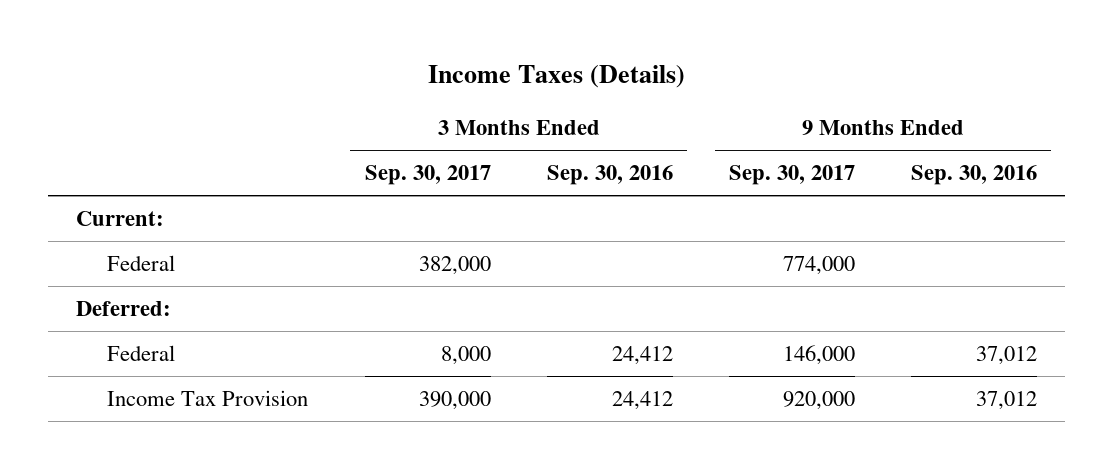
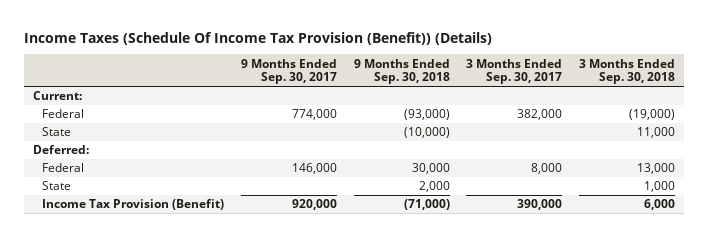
- Income Taxes (Details)
+ Income Taxes (Schedule Of Income Tax Provision (Benefit)) (Details)
- | 3 Months Ended Sep. 30, 2017 | 3 Months Ended Sep. 30, 2016 | 9 Months Ended Sep. 30, 2017 | 9 Months Ended Sep. 30, 2016
+ | 9 Months Ended Sep. 30, 2017 | 9 Months Ended Sep. 30, 2018 | 3 Months Ended Sep. 30, 2017 | 3 Months Ended Sep. 30, 2018
+ State | | (10,000) | | 11,000
- Income Tax Provision | 390,000 | 24,412 | 920,000 | 37,012
+ State | | 2,000 | | 1,000
+ Income Tax Provision (Benefit) | 920,000 | (71,000) | 390,000 | 6,000

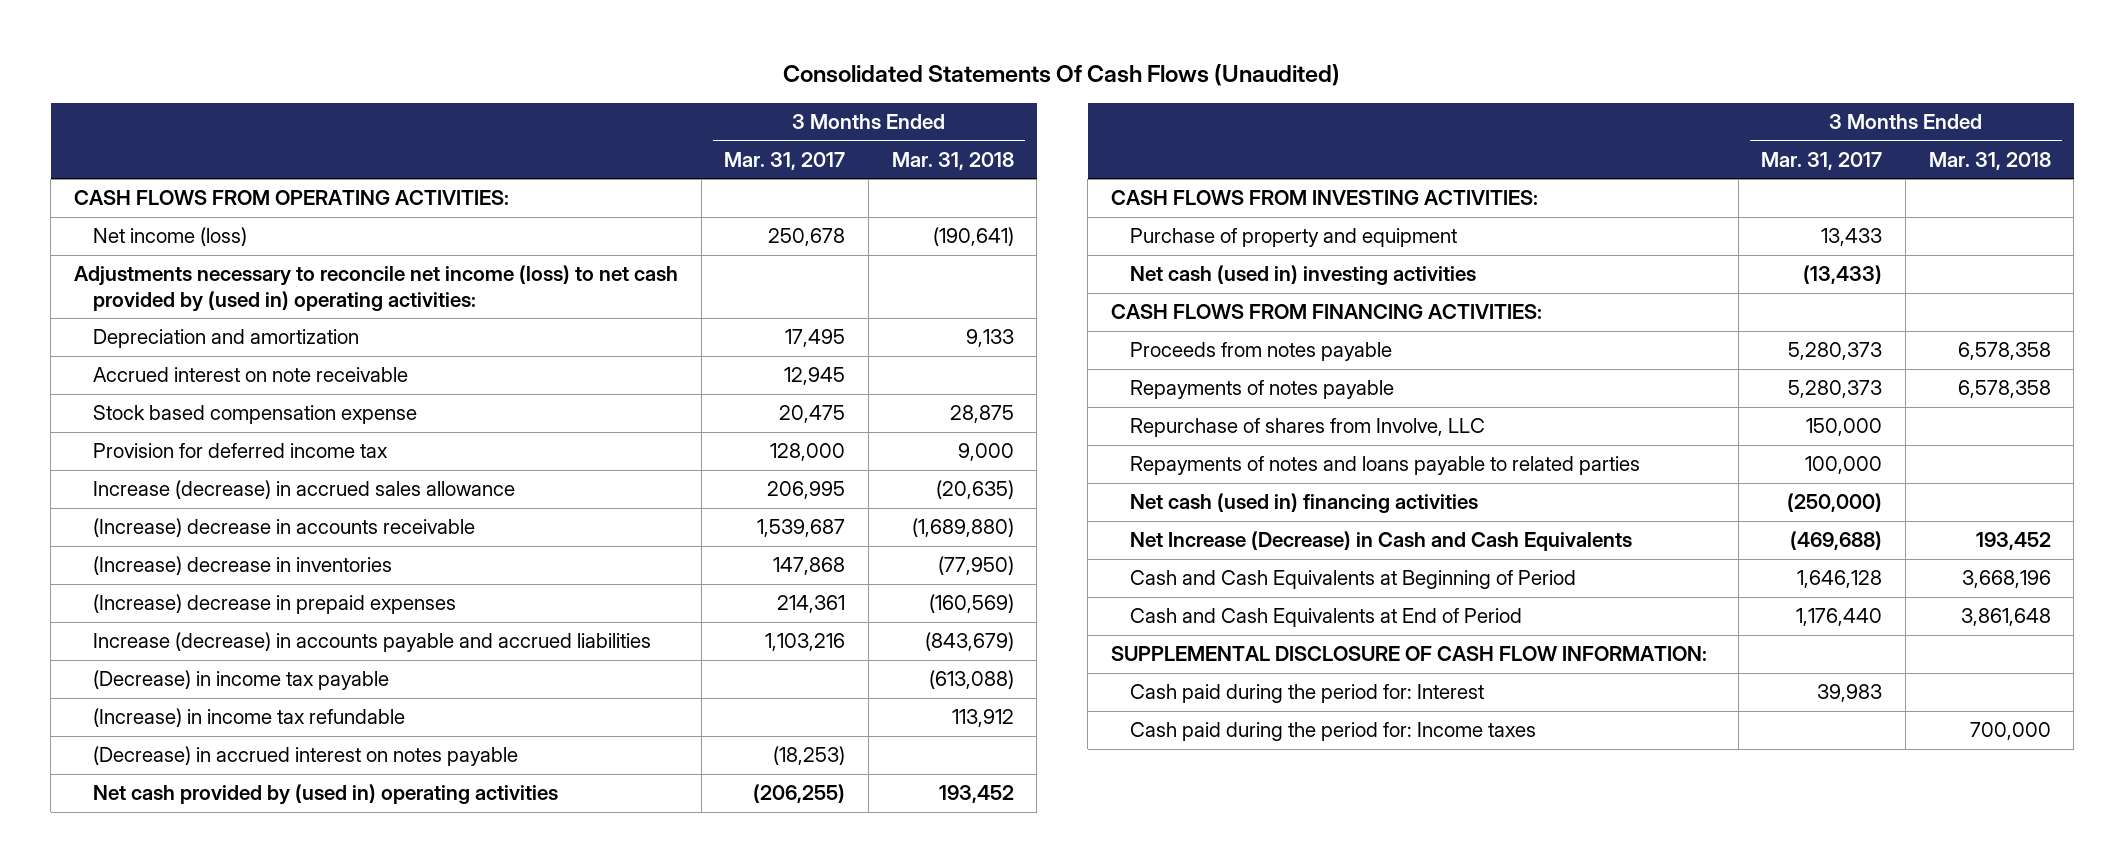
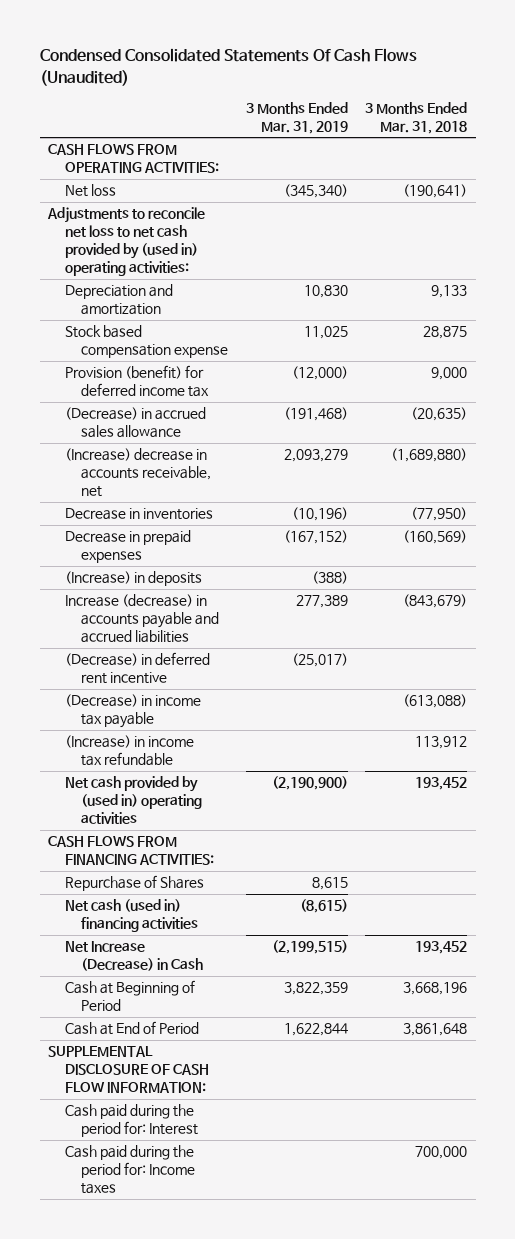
- Consolidated Statements Of Cash Flows (Unaudited)
+ Condensed Consolidated Statements Of Cash Flows (Unaudited)
- | 3 Months Ended Mar. 31, 2017 | 3 Months Ended Mar. 31, 2018
+ | 3 Months Ended Mar. 31, 2019 | 3 Months Ended Mar. 31, 2018
- Net income (loss) | 250,678 | (190,641)
- Adjustments necessary to reconcile net income (loss) to net cash provided by (used in) operating activities:
+ Net loss | (345,340) | (190,641)
+ Adjustments to reconcile net loss to net cash provided by (used in) operating activities:
- Accrued interest on note receivable | 12,945 |
- Provision for deferred income tax | 128,000 | 9,000
- Increase (decrease) in accrued sales allowance | 206,995 | (20,635)
- (Increase) decrease in accounts receivable | 1,539,687 | (1,689,880)
- (Increase) decrease in inventories | 147,868 | (77,950)
- (Increase) decrease in prepaid expenses | 214,361 | (160,569)
+ Provision (benefit) for deferred income tax | (12,000) | 9,000
+ (Decrease) in accrued sales allowance | (191,468) | (20,635)
+ (Increase) decrease in accounts receivable, net | 2,093,279 | (1,689,880)
+ Decrease in inventories | (10,196) | (77,950)
+ Decrease in prepaid expenses | (167,152) | (160,569)
+ (Increase) in deposits | (388) |
+ (Decrease) in deferred rent incentive | (25,017) |
- (Decrease) in accrued interest on notes payable | (18,253) |
- CASH FLOWS FROM INVESTING ACTIVITIES:
- Purchase of property and equipment | 13,433 |
- Net cash (used in) investing activities | (13,433) |
- Proceeds from notes payable | 5,280,373 | 6,578,358
- Repayments of notes payable | 5,280,373 | 6,578,358
- Repurchase of shares from Involve, LLC | 150,000 |
- Repayments of notes and loans payable to related parties | 100,000 |
+ Repurchase of Shares | 8,615 |
- Net Increase (Decrease) in Cash and Cash Equivalents | (469,688) | 193,452
- Cash and Cash Equivalents at Beginning of Period | 1,646,128 | 3,668,196
- Cash and Cash Equivalents at End of Period | 1,176,440 | 3,861,648
+ Net Increase (Decrease) in Cash | (2,199,515) | 193,452
+ Cash at Beginning of Period | 3,822,359 | 3,668,196
+ Cash at End of Period | 1,622,844 | 3,861,648

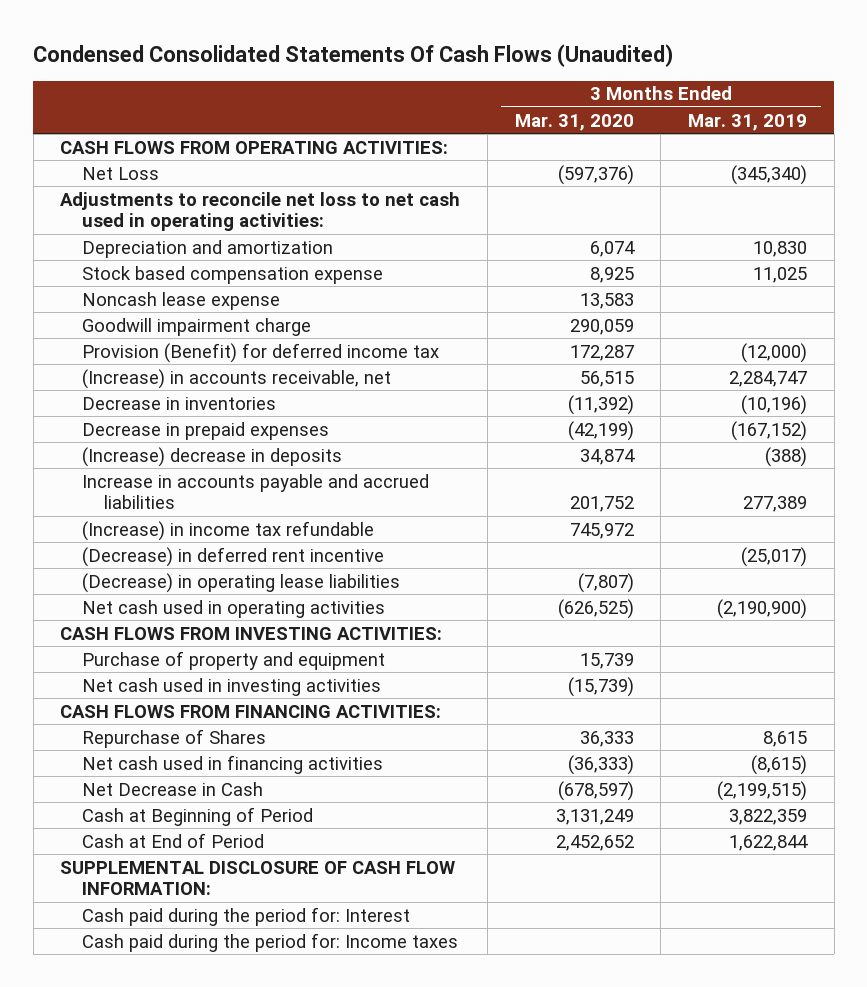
- | 3 Months Ended Mar. 31, 2019 | 3 Months Ended Mar. 31, 2018
+ | 3 Months Ended Mar. 31, 2020 | 3 Months Ended Mar. 31, 2019
- Net loss | (345,340) | (190,641)
- Adjustments to reconcile net loss to net cash provided by (used in) operating activities:
+ Net Loss | (597,376) | (345,340)
+ Adjustments to reconcile net loss to net cash used in operating activities:
- Provision (benefit) for deferred income tax | (12,000) | 9,000
- (Decrease) in accrued sales allowance | (191,468) | (20,635)
- (Increase) decrease in accounts receivable, net | 2,093,279 | (1,689,880)
+ Noncash lease expense | 13,583 |
+ Goodwill impairment charge | 290,059 |
+ Provision (Benefit) for deferred income tax | 172,287 | (12,000)
+ (Increase) in accounts receivable, net | 56,515 | 2,284,747
- (Increase) in deposits | (388) |
- Increase (decrease) in accounts payable and accrued liabilities | 277,389 | (843,679)
- (Decrease) in income tax payable | | (613,088)
+ (Increase) decrease in deposits | 34,874 | (388)
+ Increase in accounts payable and accrued liabilities | 201,752 | 277,389
- Net cash provided by (used in) operating activities | (2,190,900) | 193,452
moved down: (Decrease) in deferred rent incentive | | (25,017)
+ (Decrease) in operating lease liabilities | (7,807) |
+ Net cash used in operating activities | (626,525) | (2,190,900)
+ CASH FLOWS FROM INVESTING ACTIVITIES:
+ Purchase of property and equipment | 15,739 |
+ Net cash used in investing activities | (15,739) |
- Net cash (used in) financing activities | (8,615) |
- Net Increase (Decrease) in Cash | (2,199,515) | 193,452
+ Net cash used in financing activities | (36,333) | (8,615)
+ Net Decrease in Cash | (678,597) | (2,199,515)

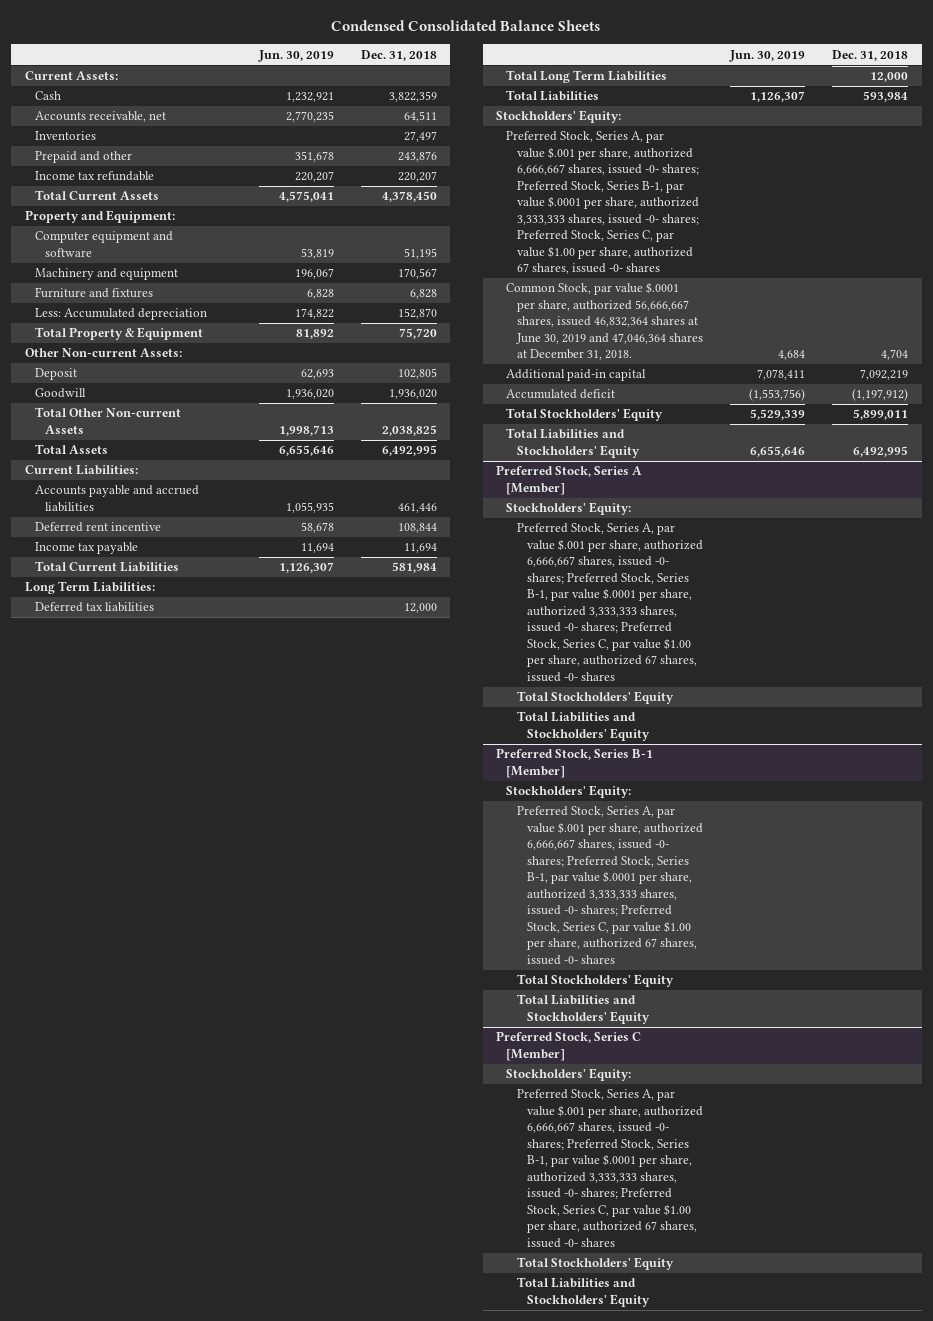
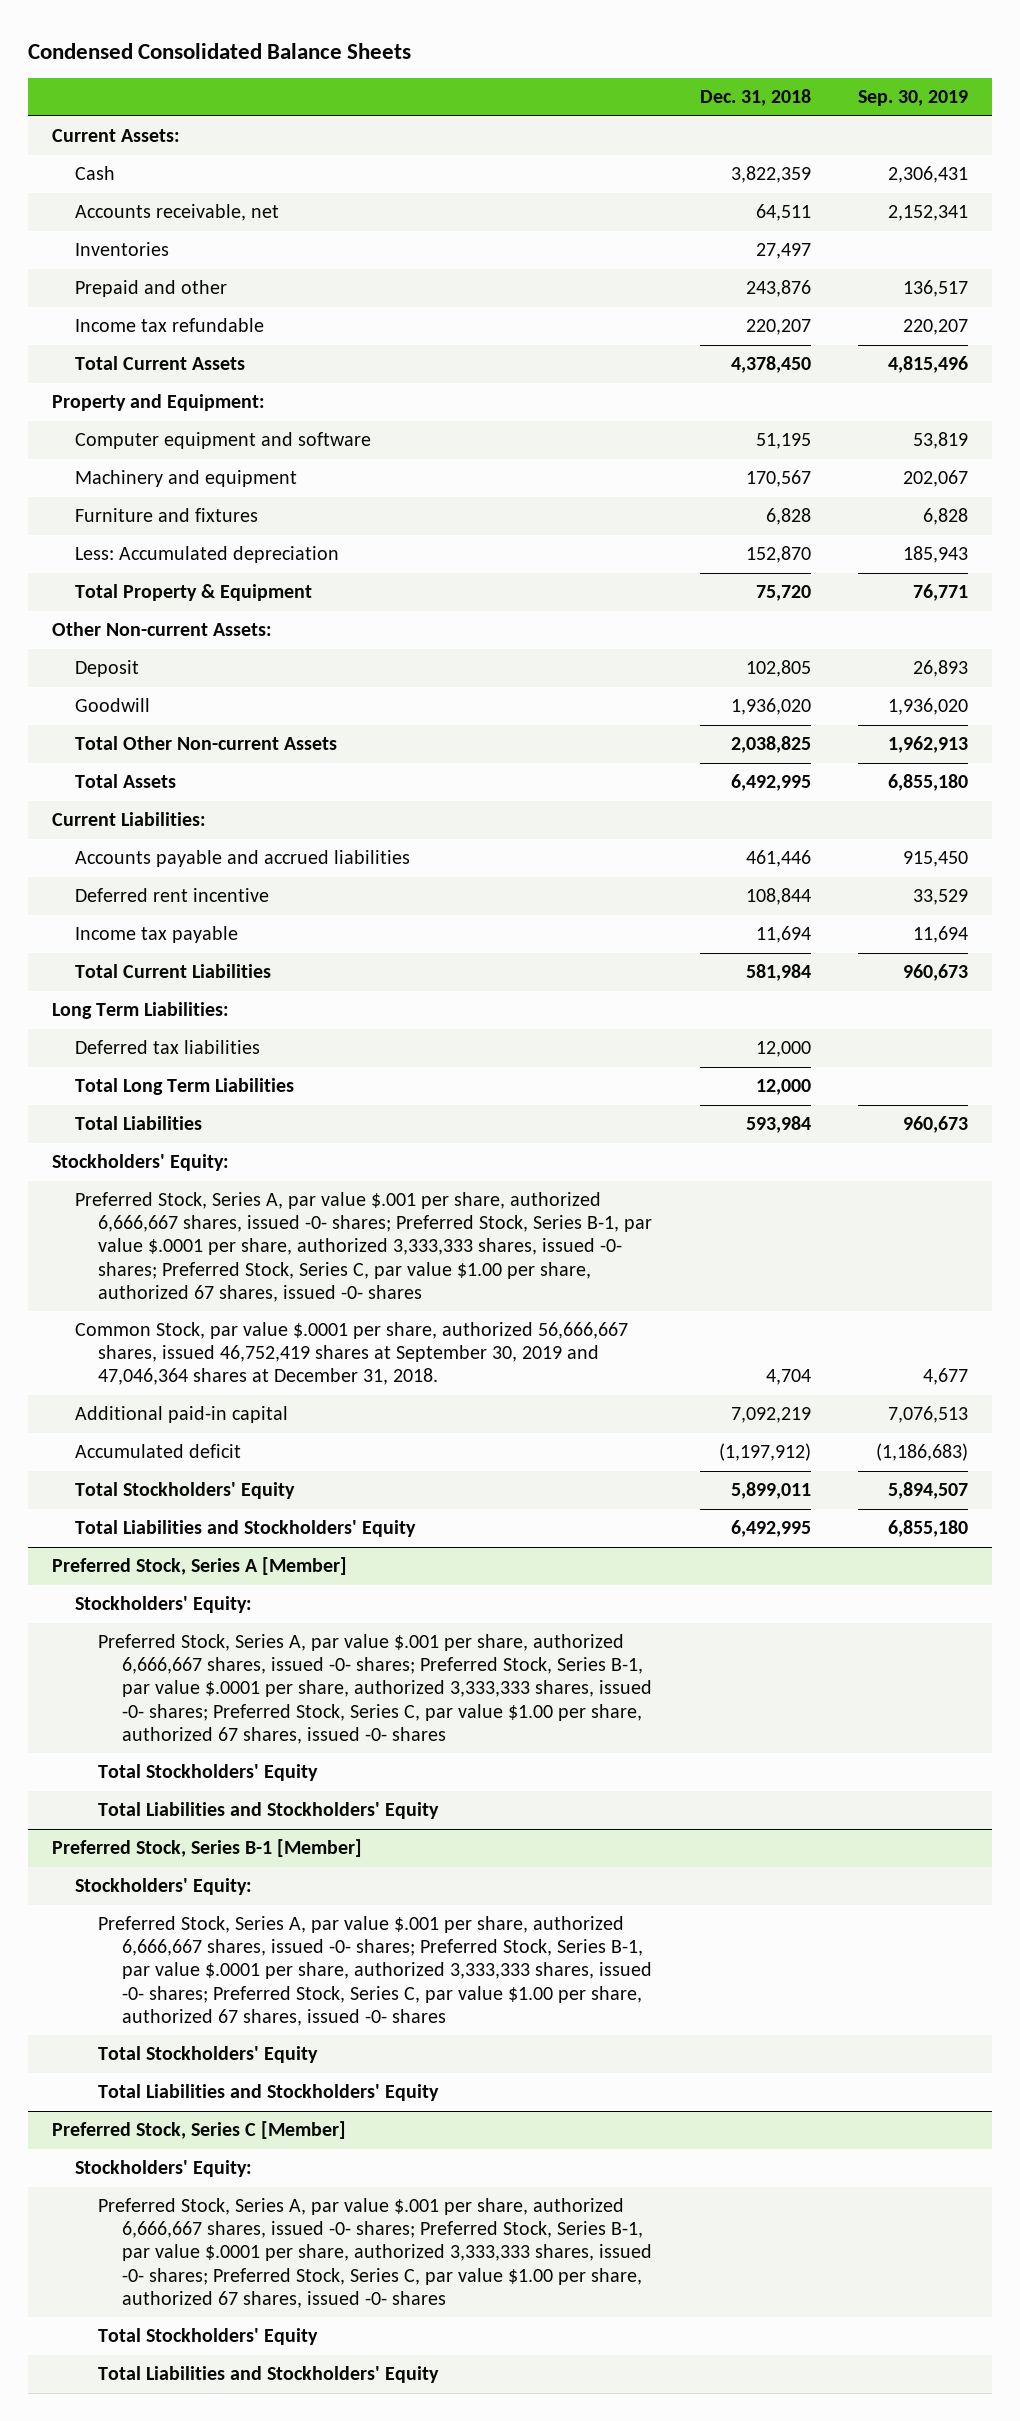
- | Jun. 30, 2019 | Dec. 31, 2018
+ | Dec. 31, 2018 | Sep. 30, 2019
- Common Stock, par value $.0001 per share, authorized 56,666,667 shares, issued 46,832,364 shares at June 30, 2019 and 47,046,364 shares at December 31, 2018. | 4,684 | 4,704
+ Common Stock, par value $.0001 per share, authorized 56,666,667 shares, issued 46,752,419 shares at September 30, 2019 and 47,046,364 shares at December 31, 2018. | 4,704 | 4,677

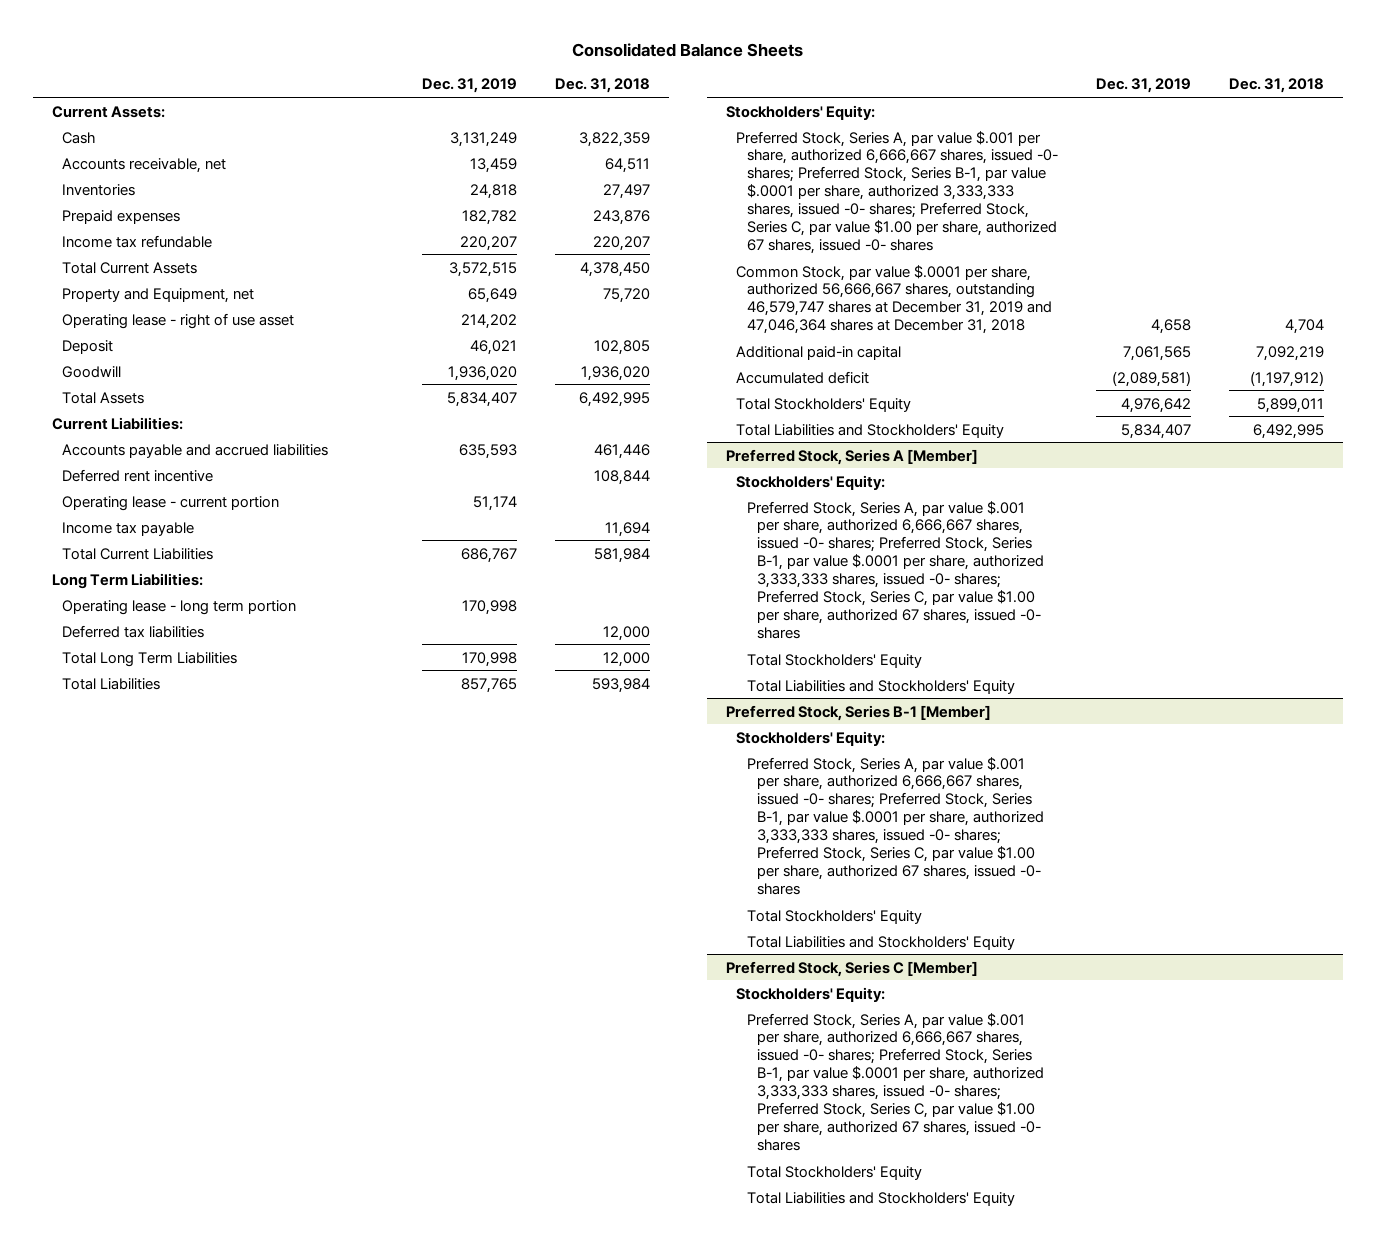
- Condensed Consolidated Balance Sheets
+ Consolidated Balance Sheets
- | Dec. 31, 2018 | Sep. 30, 2019
+ | Dec. 31, 2019 | Dec. 31, 2018
- Prepaid and other | 243,876 | 136,517
+ Prepaid expenses | 182,782 | 243,876
- Property and Equipment:
- Computer equipment and software | 51,195 | 53,819
- Machinery and equipment | 170,567 | 202,067
- Furniture and fixtures | 6,828 | 6,828
- Less: Accumulated depreciation | 152,870 | 185,943
- Total Property & Equipment | 75,720 | 76,771
- Other Non-current Assets:
+ Property and Equipment, net | 65,649 | 75,720
+ Operating lease - right of use asset | 214,202 |
- Total Other Non-current Assets | 2,038,825 | 1,962,913
+ Operating lease - current portion | 51,174 |
+ Operating lease - long term portion | 170,998 |
- Common Stock, par value $.0001 per share, authorized 56,666,667 shares, issued 46,752,419 shares at September 30, 2019 and 47,046,364 shares at December 31, 2018. | 4,704 | 4,677
+ Common Stock, par value $.0001 per share, authorized 56,666,667 shares, outstanding 46,579,747 shares at December 31, 2019 and 47,046,364 shares at December 31, 2018 | 4,658 | 4,704

